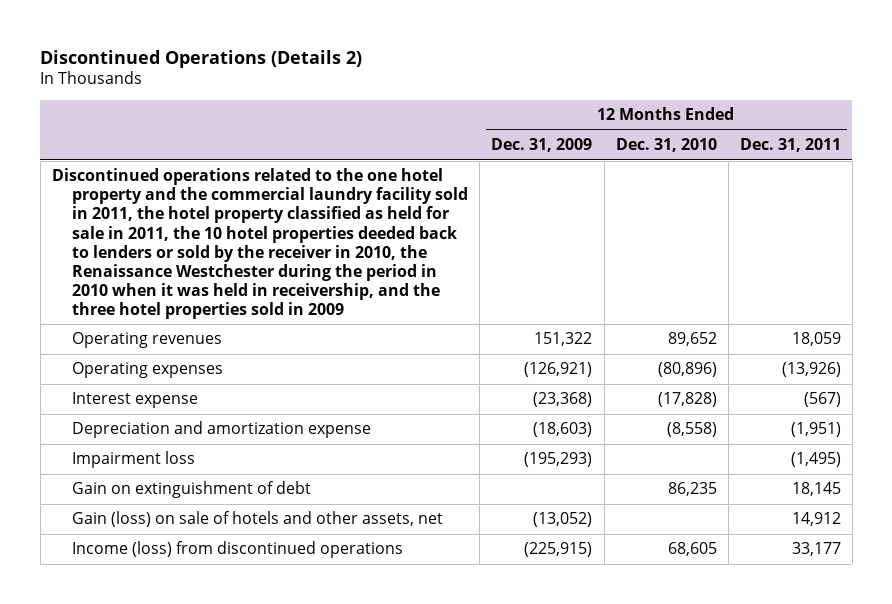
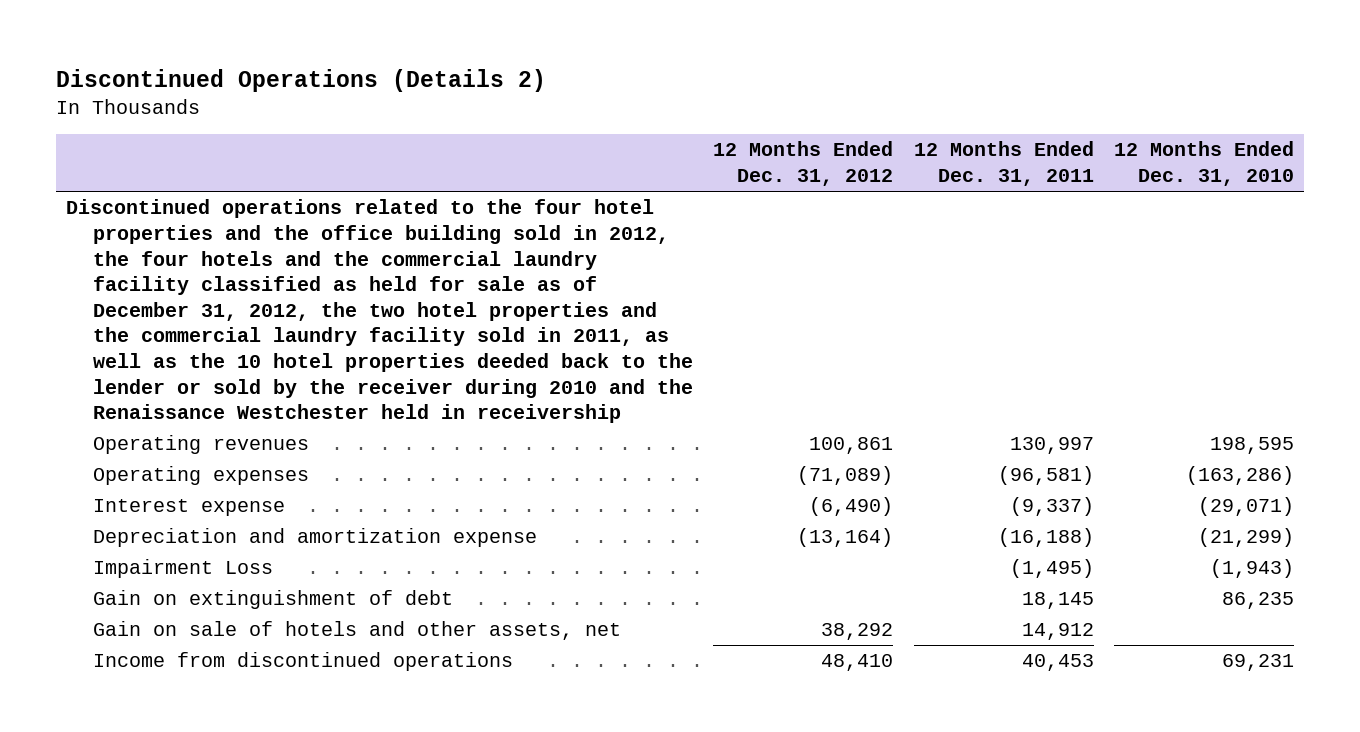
- | 12 Months Ended Dec. 31, 2009 | 12 Months Ended Dec. 31, 2010 | 12 Months Ended Dec. 31, 2011
+ | 12 Months Ended Dec. 31, 2012 | 12 Months Ended Dec. 31, 2011 | 12 Months Ended Dec. 31, 2010
- Discontinued operations related to the one hotel property and the commercial laundry facility sold in 2011, the hotel property classified as held for sale in 2011, the 10 hotel properties deeded back to lenders or sold by the receiver in 2010, the Renaissance Westchester during the period in 2010 when it was held in receivership, and the three hotel properties sold in 2009
- Operating revenues | 151,322 | 89,652 | 18,059
- Operating expenses | (126,921) | (80,896) | (13,926)
- Interest expense | (23,368) | (17,828) | (567)
- Depreciation and amortization expense | (18,603) | (8,558) | (1,951)
- Impairment loss | (195,293) | | (1,495)
+ Discontinued operations related to the four hotel properties and the office building sold in 2012, the four hotels and the commercial laundry facility classified as held for sale as of December 31, 2012, the two hotel properties and the commercial laundry facility sold in 2011, as well as the 10 hotel properties deeded back to the lender or sold by the receiver during 2010 and the Renaissance Westchester held in receivership
+ Operating revenues | 100,861 | 130,997 | 198,595
+ Operating expenses | (71,089) | (96,581) | (163,286)
+ Interest expense | (6,490) | (9,337) | (29,071)
+ Depreciation and amortization expense | (13,164) | (16,188) | (21,299)
+ Impairment Loss | | (1,495) | (1,943)
- Gain (loss) on sale of hotels and other assets, net | (13,052) | | 14,912
- Income (loss) from discontinued operations | (225,915) | 68,605 | 33,177
+ Gain on sale of hotels and other assets, net | 38,292 | 14,912 |
+ Income from discontinued operations | 48,410 | 40,453 | 69,231

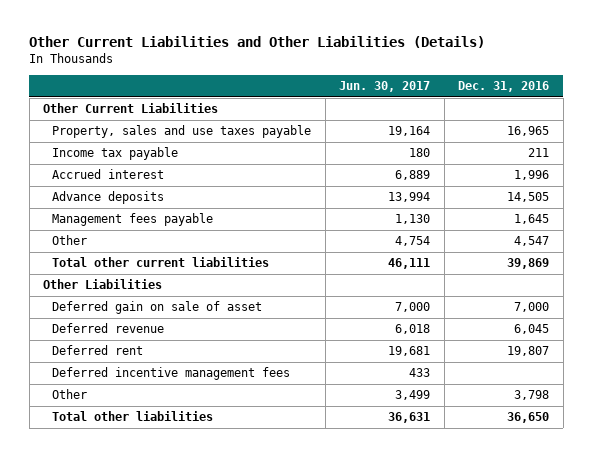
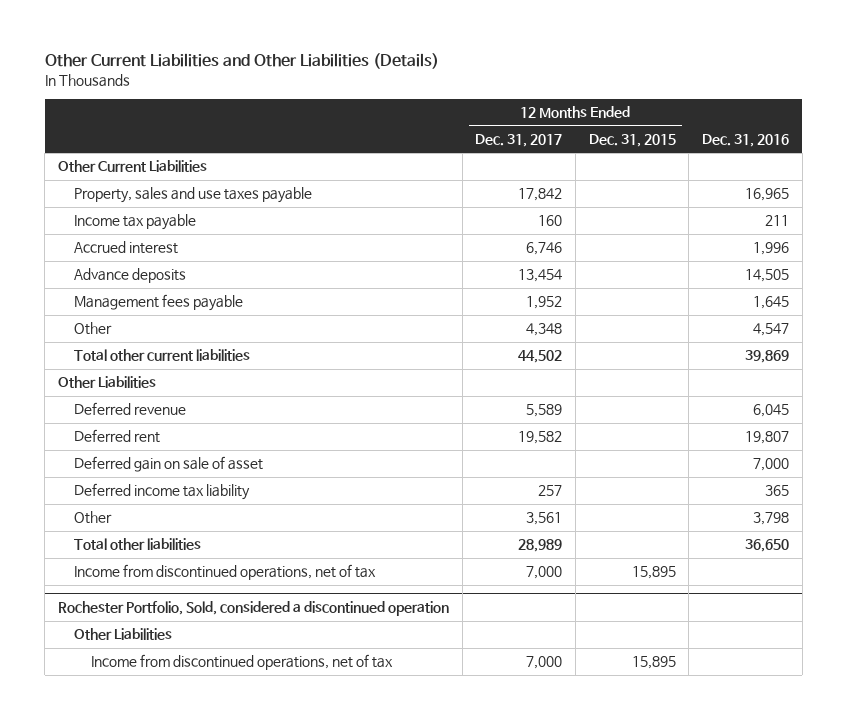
- | Jun. 30, 2017 | Dec. 31, 2016
+ | 12 Months Ended Dec. 31, 2017 | 12 Months Ended Dec. 31, 2015 | Dec. 31, 2016
- Deferred incentive management fees | 433 |
moved down: Deferred gain on sale of asset | | | 7,000
+ Deferred income tax liability | 257 | | 365
+ Income from discontinued operations, net of tax | 7,000 | 15,895 |
+ Rochester Portfolio, Sold, considered a discontinued operation
+ Other Liabilities
+ Income from discontinued operations, net of tax | 7,000 | 15,895 |

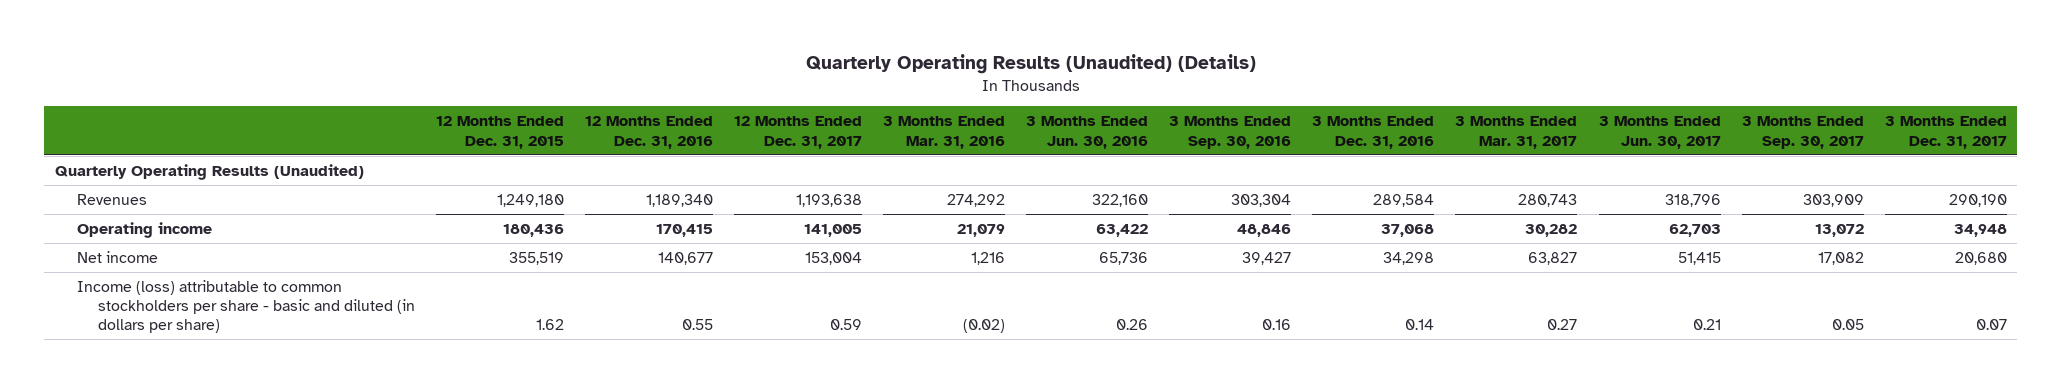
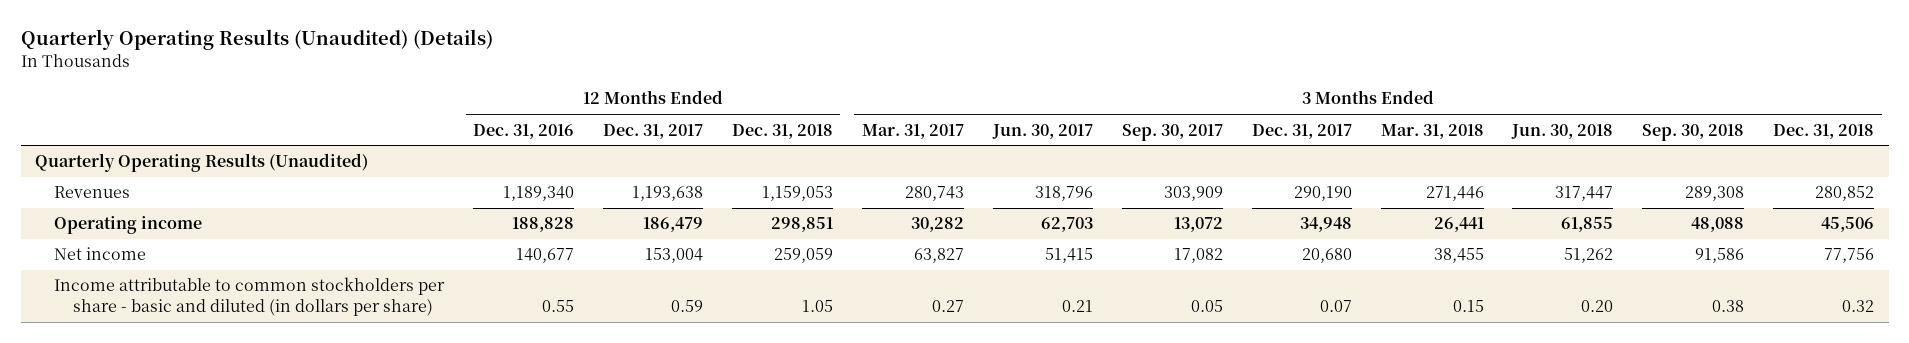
- | 12 Months Ended Dec. 31, 2015 | 12 Months Ended Dec. 31, 2016 | 12 Months Ended Dec. 31, 2017 | 3 Months Ended Mar. 31, 2016 | 3 Months Ended Jun. 30, 2016 | 3 Months Ended Sep. 30, 2016 | 3 Months Ended Dec. 31, 2016 | 3 Months Ended Mar. 31, 2017 | 3 Months Ended Jun. 30, 2017 | 3 Months Ended Sep. 30, 2017 | 3 Months Ended Dec. 31, 2017
+ | 12 Months Ended Dec. 31, 2016 | 12 Months Ended Dec. 31, 2017 | 12 Months Ended Dec. 31, 2018 | 3 Months Ended Mar. 31, 2017 | 3 Months Ended Jun. 30, 2017 | 3 Months Ended Sep. 30, 2017 | 3 Months Ended Dec. 31, 2017 | 3 Months Ended Mar. 31, 2018 | 3 Months Ended Jun. 30, 2018 | 3 Months Ended Sep. 30, 2018 | 3 Months Ended Dec. 31, 2018
- Operating income | 180,436 | 170,415 | 141,005 | 21,079 | 63,422 | 48,846 | 37,068 | 30,282 | 62,703 | 13,072 | 34,948
+ Operating income | 188,828 | 186,479 | 298,851 | 30,282 | 62,703 | 13,072 | 34,948 | 26,441 | 61,855 | 48,088 | 45,506
- Income (loss) attributable to common stockholders per share - basic and diluted (in dollars per share) | 1.62 | 0.55 | 0.59 | (0.02) | 0.26 | 0.16 | 0.14 | 0.27 | 0.21 | 0.05 | 0.07
+ Income attributable to common stockholders per share - basic and diluted (in dollars per share) | 0.55 | 0.59 | 1.05 | 0.27 | 0.21 | 0.05 | 0.07 | 0.15 | 0.20 | 0.38 | 0.32

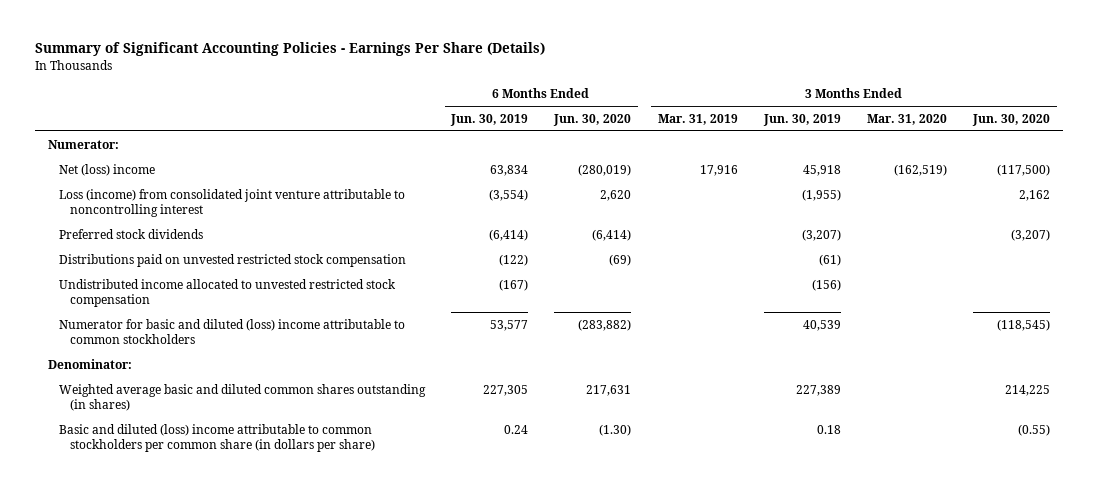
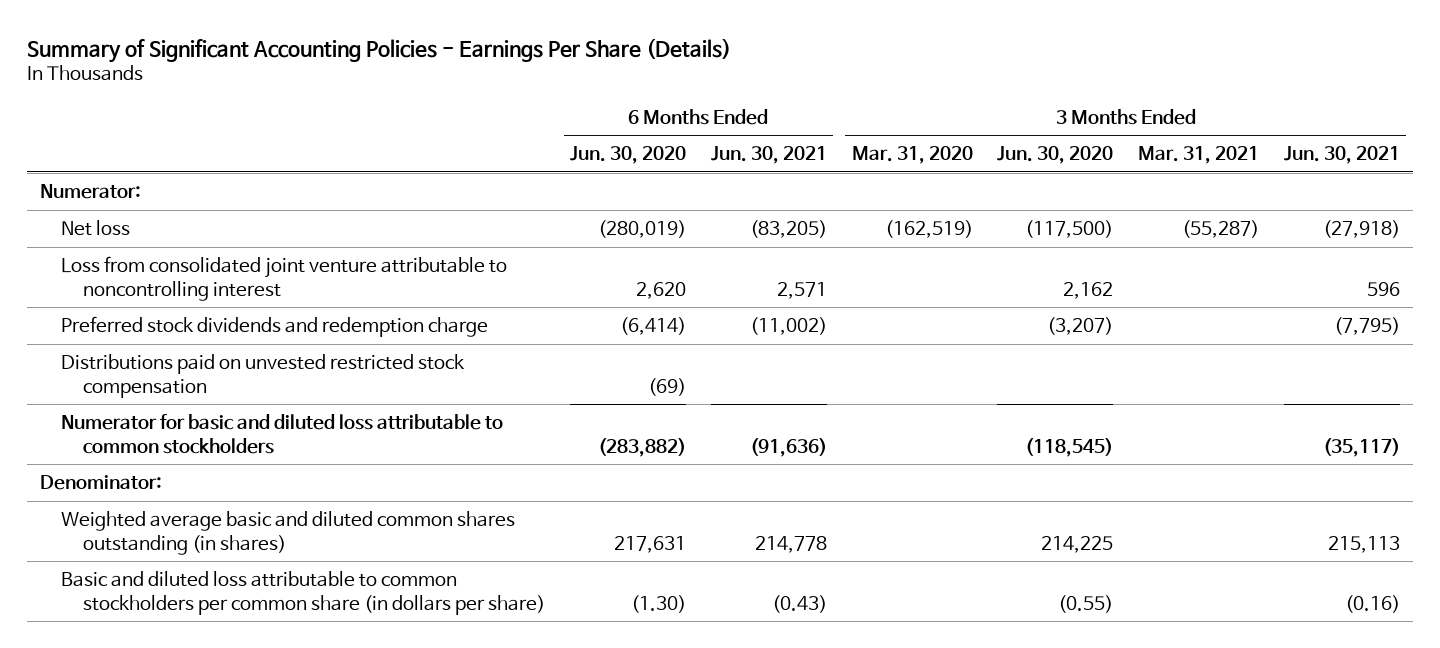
- | 6 Months Ended Jun. 30, 2019 | 6 Months Ended Jun. 30, 2020 | 3 Months Ended Mar. 31, 2019 | 3 Months Ended Jun. 30, 2019 | 3 Months Ended Mar. 31, 2020 | 3 Months Ended Jun. 30, 2020
+ | 6 Months Ended Jun. 30, 2020 | 6 Months Ended Jun. 30, 2021 | 3 Months Ended Mar. 31, 2020 | 3 Months Ended Jun. 30, 2020 | 3 Months Ended Mar. 31, 2021 | 3 Months Ended Jun. 30, 2021
- Net (loss) income | 63,834 | (280,019) | 17,916 | 45,918 | (162,519) | (117,500)
- Loss (income) from consolidated joint venture attributable to noncontrolling interest | (3,554) | 2,620 | | (1,955) | | 2,162
- Preferred stock dividends | (6,414) | (6,414) | | (3,207) | | (3,207)
+ Net loss | (280,019) | (83,205) | (162,519) | (117,500) | (55,287) | (27,918)
+ Loss from consolidated joint venture attributable to noncontrolling interest | 2,620 | 2,571 | | 2,162 | | 596
+ Preferred stock dividends and redemption charge | (6,414) | (11,002) | | (3,207) | | (7,795)
- Undistributed income allocated to unvested restricted stock compensation | (167) | | | (156) | |
- Numerator for basic and diluted (loss) income attributable to common stockholders | 53,577 | (283,882) | | 40,539 | | (118,545)
+ Numerator for basic and diluted loss attributable to common stockholders | (283,882) | (91,636) | | (118,545) | | (35,117)
- Basic and diluted (loss) income attributable to common stockholders per common share (in dollars per share) | 0.24 | (1.30) | | 0.18 | | (0.55)
+ Basic and diluted loss attributable to common stockholders per common share (in dollars per share) | (1.30) | (0.43) | | (0.55) | | (0.16)

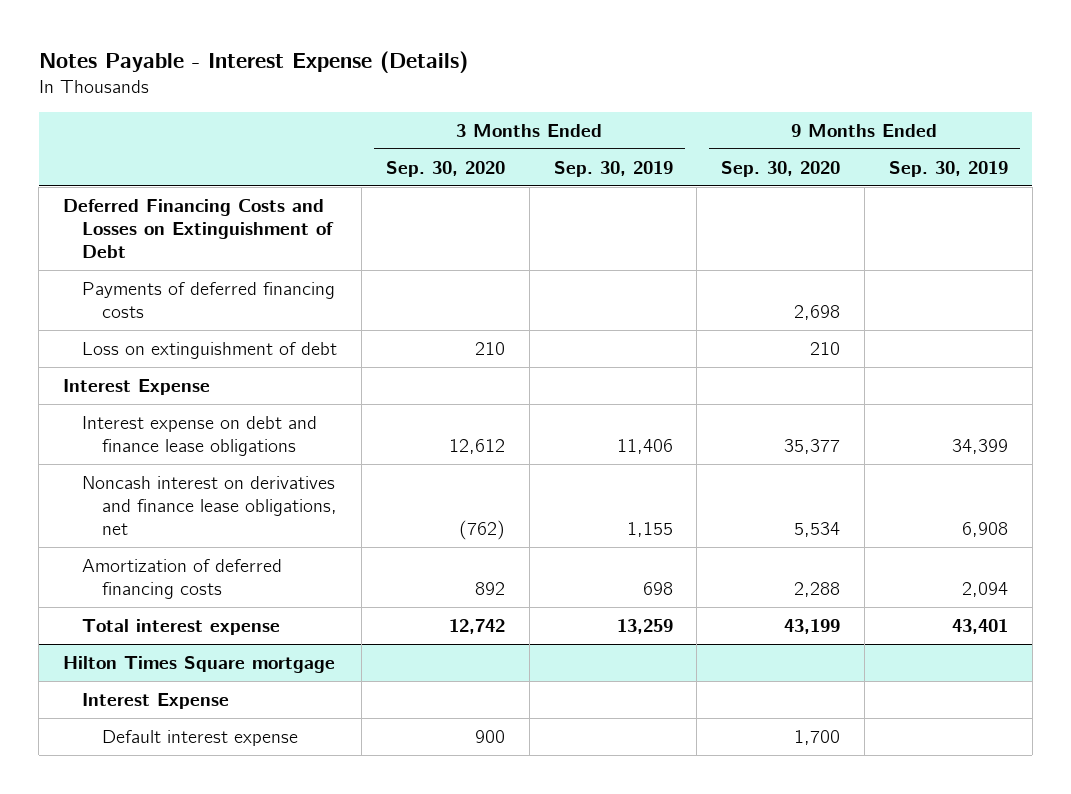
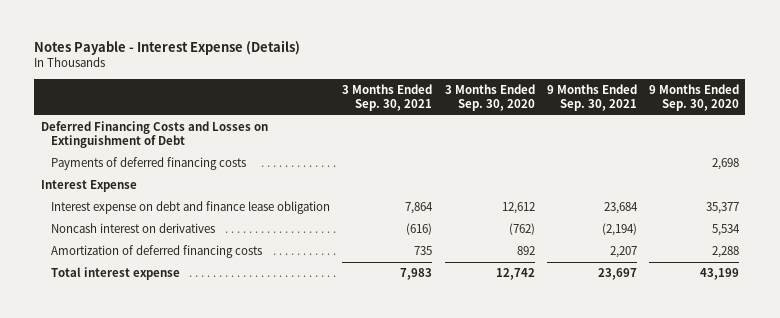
- | 3 Months Ended Sep. 30, 2020 | 3 Months Ended Sep. 30, 2019 | 9 Months Ended Sep. 30, 2020 | 9 Months Ended Sep. 30, 2019
+ | 3 Months Ended Sep. 30, 2021 | 3 Months Ended Sep. 30, 2020 | 9 Months Ended Sep. 30, 2021 | 9 Months Ended Sep. 30, 2020
- Loss on extinguishment of debt | 210 | | 210 |
- Interest expense on debt and finance lease obligations | 12,612 | 11,406 | 35,377 | 34,399
- Noncash interest on derivatives and finance lease obligations, net | (762) | 1,155 | 5,534 | 6,908
+ Interest expense on debt and finance lease obligation | 7,864 | 12,612 | 23,684 | 35,377
+ Noncash interest on derivatives | (616) | (762) | (2,194) | 5,534
- Hilton Times Square mortgage
- Interest Expense
- Default interest expense | 900 | | 1,700 |

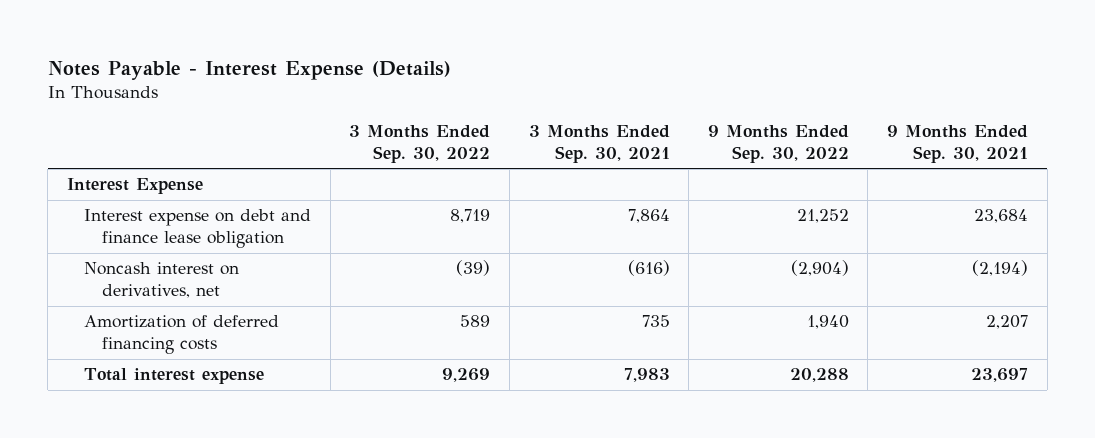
- | 3 Months Ended Sep. 30, 2021 | 3 Months Ended Sep. 30, 2020 | 9 Months Ended Sep. 30, 2021 | 9 Months Ended Sep. 30, 2020
+ | 3 Months Ended Sep. 30, 2022 | 3 Months Ended Sep. 30, 2021 | 9 Months Ended Sep. 30, 2022 | 9 Months Ended Sep. 30, 2021
- Deferred Financing Costs and Losses on Extinguishment of Debt
- Payments of deferred financing costs | | | | 2,698
- Noncash interest on derivatives | (616) | (762) | (2,194) | 5,534
+ Noncash interest on derivatives, net | (39) | (616) | (2,904) | (2,194)

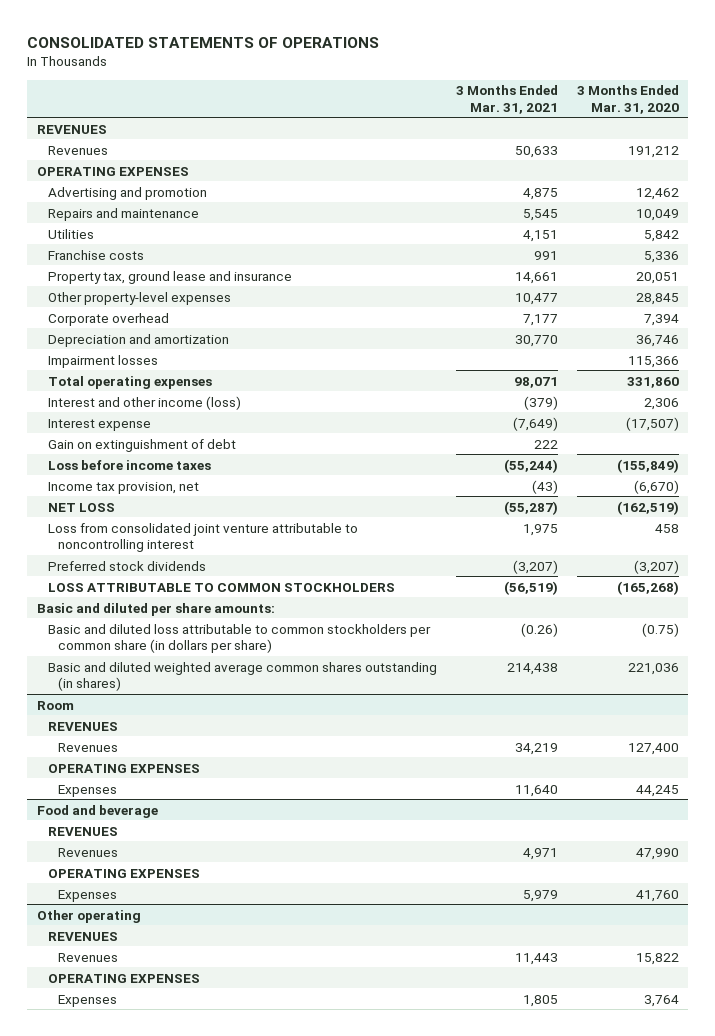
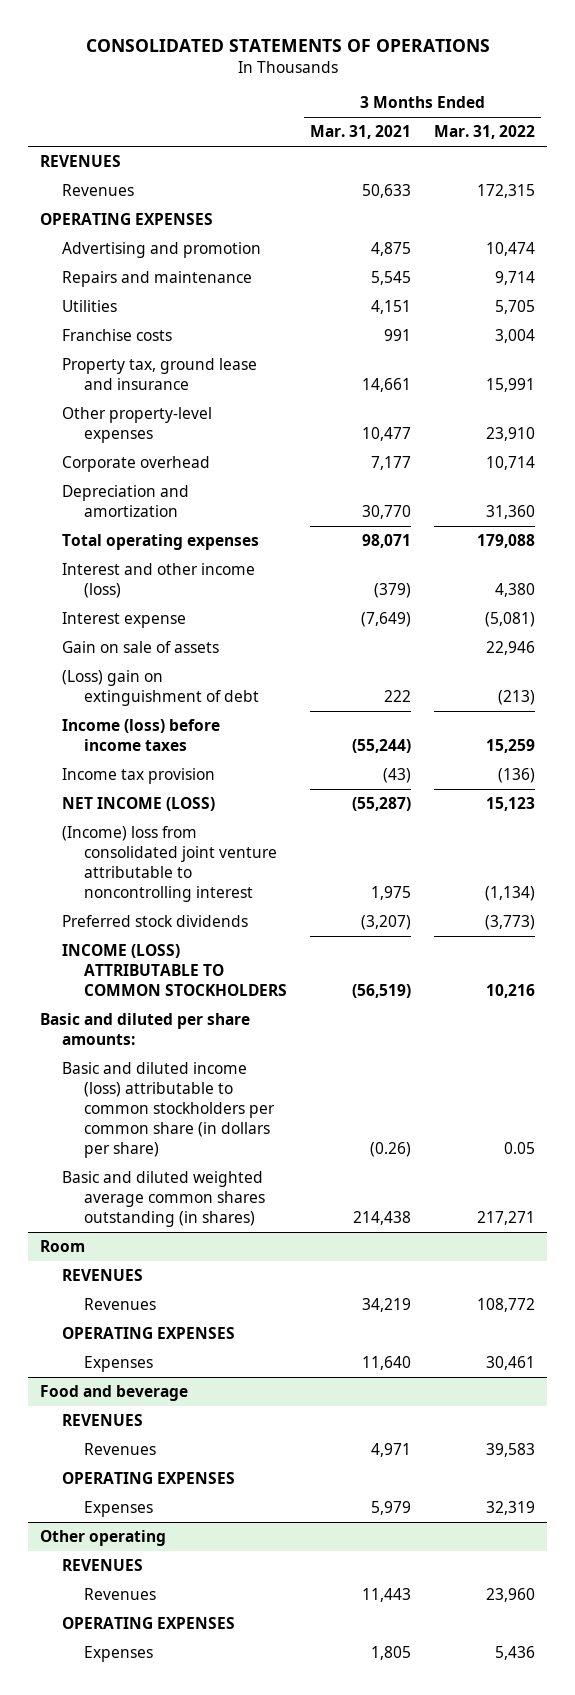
- | 3 Months Ended Mar. 31, 2021 | 3 Months Ended Mar. 31, 2020
+ | 3 Months Ended Mar. 31, 2021 | 3 Months Ended Mar. 31, 2022
- Impairment losses | | 115,366
- Gain on extinguishment of debt | 222 |
- Loss before income taxes | (55,244) | (155,849)
- Income tax provision, net | (43) | (6,670)
- NET LOSS | (55,287) | (162,519)
- Loss from consolidated joint venture attributable to noncontrolling interest | 1,975 | 458
+ Gain on sale of assets | | 22,946
+ (Loss) gain on extinguishment of debt | 222 | (213)
+ Income (loss) before income taxes | (55,244) | 15,259
+ Income tax provision | (43) | (136)
+ NET INCOME (LOSS) | (55,287) | 15,123
+ (Income) loss from consolidated joint venture attributable to noncontrolling interest | 1,975 | (1,134)
- LOSS ATTRIBUTABLE TO COMMON STOCKHOLDERS | (56,519) | (165,268)
+ INCOME (LOSS) ATTRIBUTABLE TO COMMON STOCKHOLDERS | (56,519) | 10,216
- Basic and diluted loss attributable to common stockholders per common share (in dollars per share) | (0.26) | (0.75)
+ Basic and diluted income (loss) attributable to common stockholders per common share (in dollars per share) | (0.26) | 0.05

